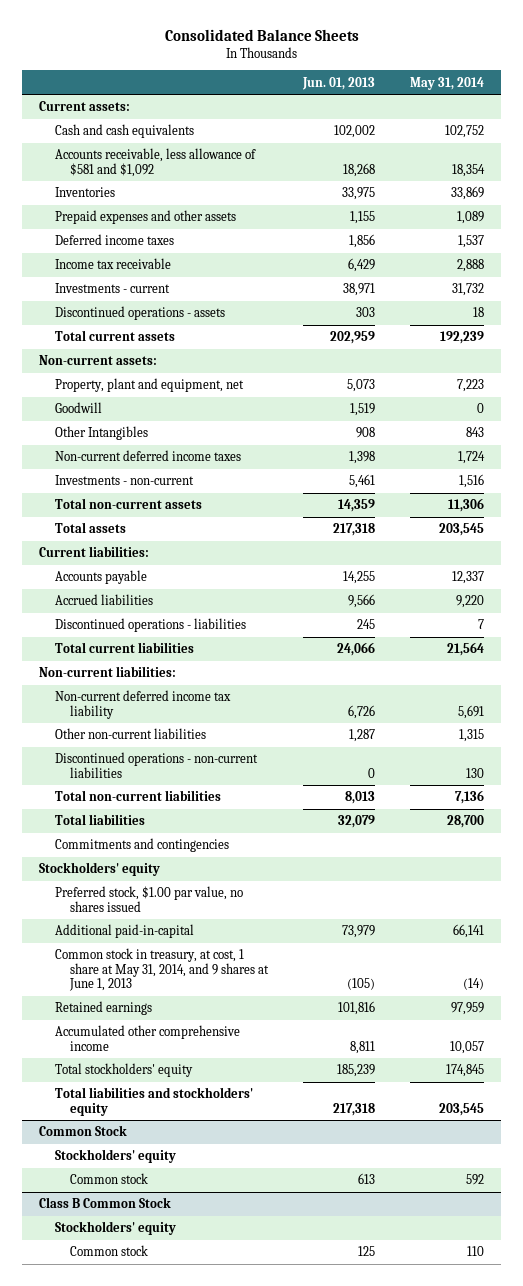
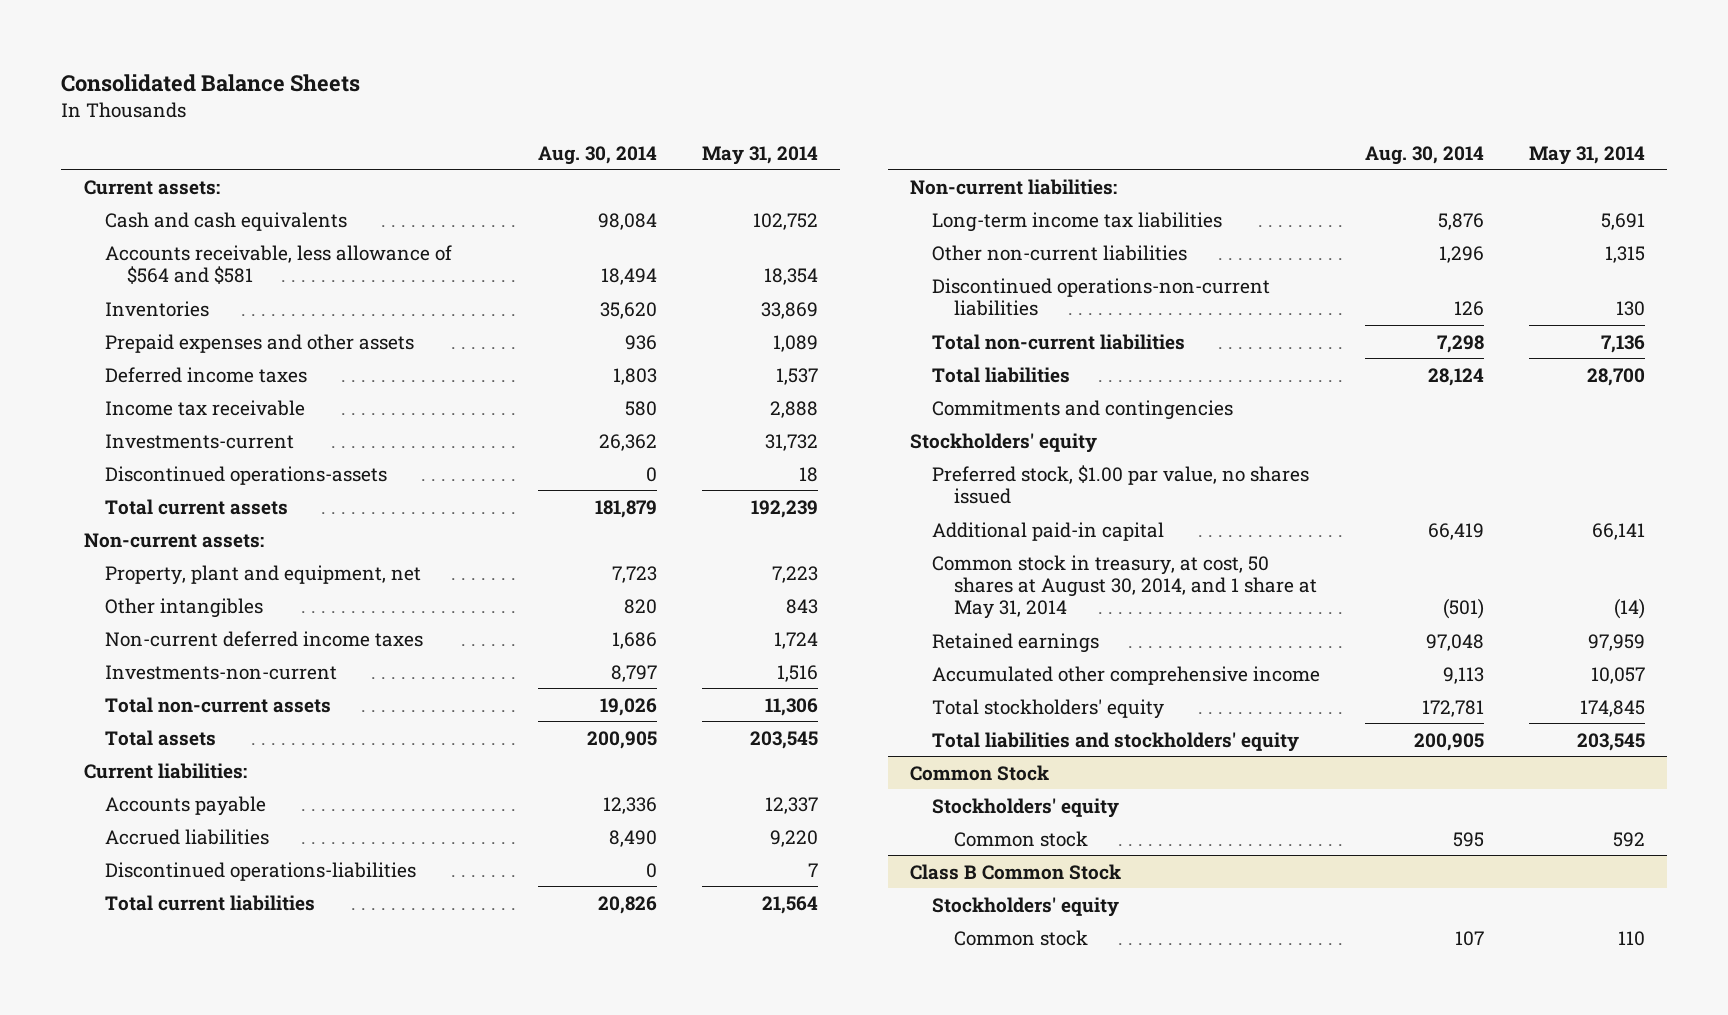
- | Jun. 01, 2013 | May 31, 2014
+ | Aug. 30, 2014 | May 31, 2014
- Accounts receivable, less allowance of $581 and $1,092 | 18,268 | 18,354
+ Accounts receivable, less allowance of $564 and $581 | 18,494 | 18,354
- Investments - current | 38,971 | 31,732
- Discontinued operations - assets | 303 | 18
+ Investments-current | 26,362 | 31,732
+ Discontinued operations-assets | 0 | 18
- Goodwill | 1,519 | 0
- Other Intangibles | 908 | 843
+ Other intangibles | 820 | 843
- Investments - non-current | 5,461 | 1,516
+ Investments-non-current | 8,797 | 1,516
- Discontinued operations - liabilities | 245 | 7
+ Discontinued operations-liabilities | 0 | 7
- Non-current deferred income tax liability | 6,726 | 5,691
+ Long-term income tax liabilities | 5,876 | 5,691
- Discontinued operations - non-current liabilities | 0 | 130
+ Discontinued operations-non-current liabilities | 126 | 130
- Additional paid-in-capital | 73,979 | 66,141
- Common stock in treasury, at cost, 1 share at May 31, 2014, and 9 shares at June 1, 2013 | (105) | (14)
+ Additional paid-in capital | 66,419 | 66,141
+ Common stock in treasury, at cost, 50 shares at August 30, 2014, and 1 share at May 31, 2014 | (501) | (14)

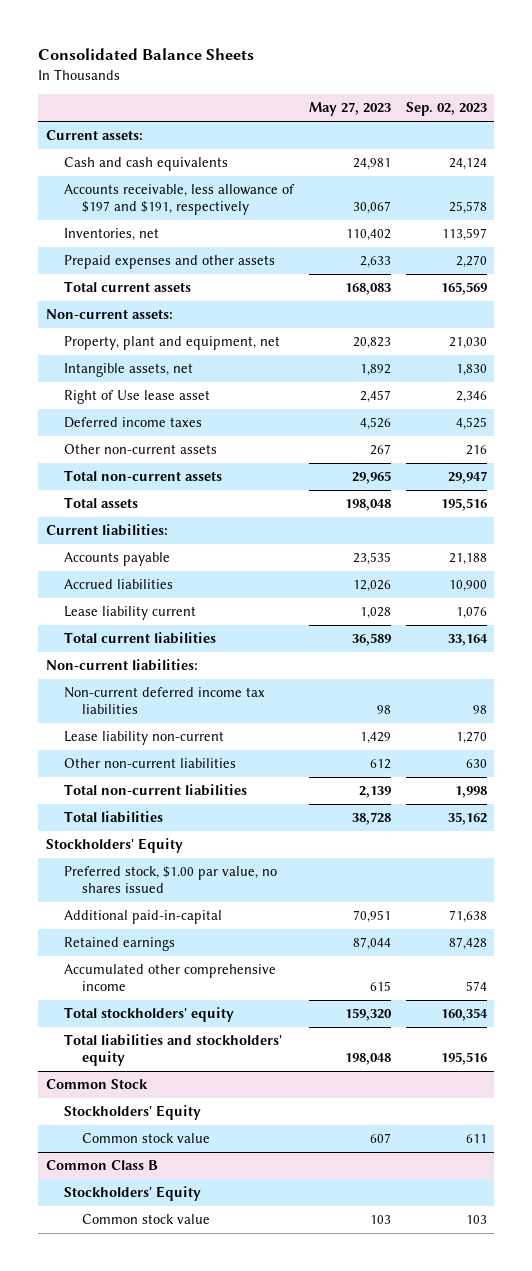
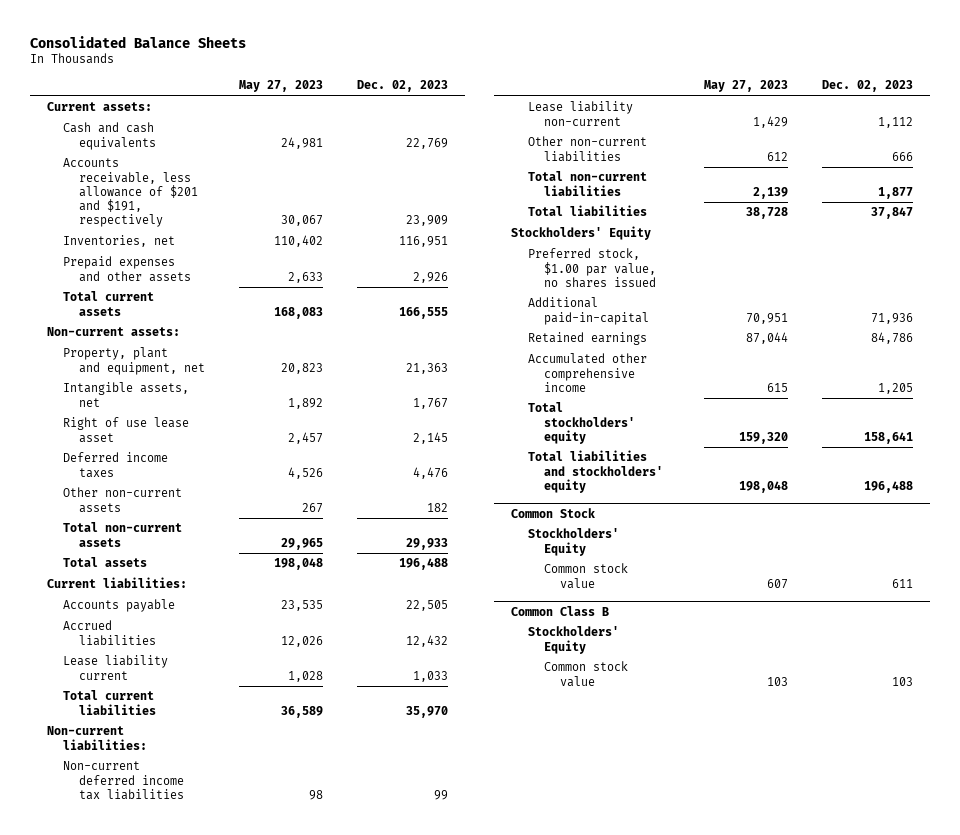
- | May 27, 2023 | Sep. 02, 2023
+ | May 27, 2023 | Dec. 02, 2023
- Accounts receivable, less allowance of $197 and $191, respectively | 30,067 | 25,578
+ Accounts receivable, less allowance of $201 and $191, respectively | 30,067 | 23,909
- Right of Use lease asset | 2,457 | 2,346
+ Right of use lease asset | 2,457 | 2,145

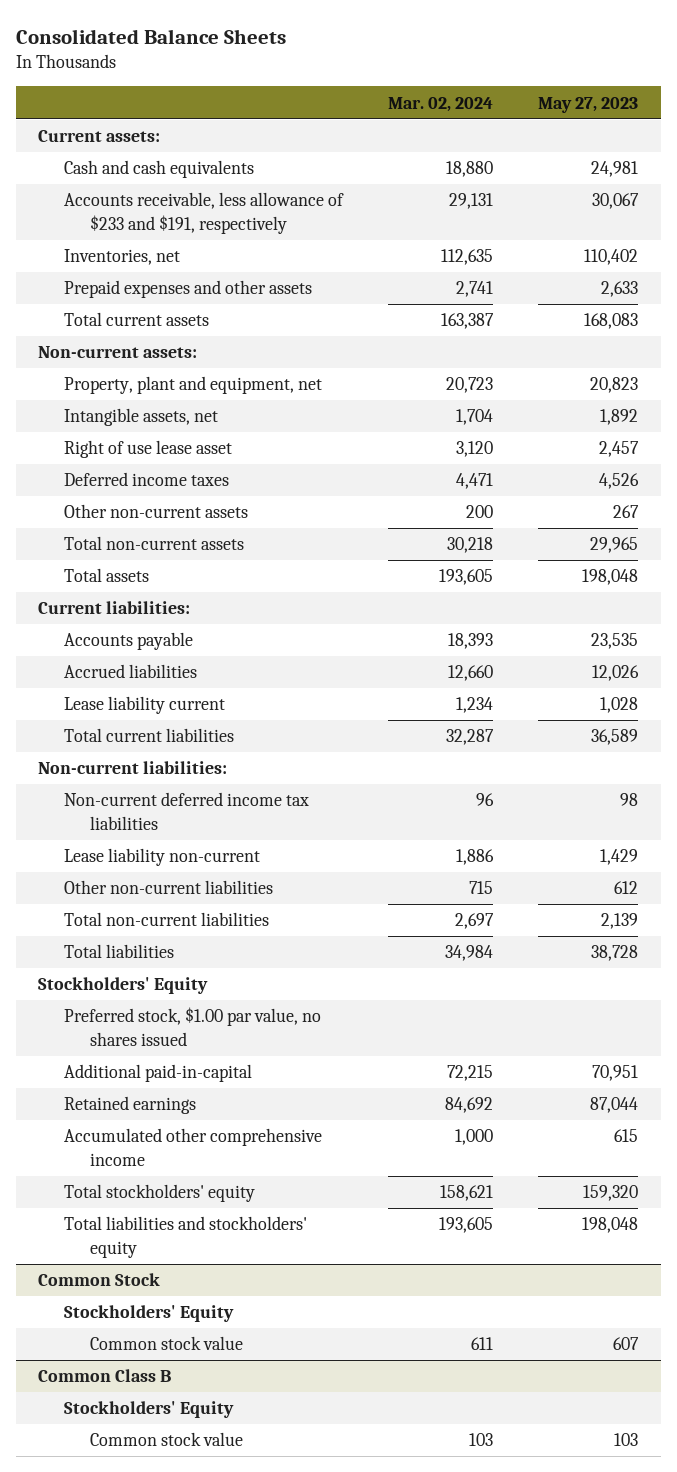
- | May 27, 2023 | Dec. 02, 2023
+ | Mar. 02, 2024 | May 27, 2023
- Accounts receivable, less allowance of $201 and $191, respectively | 30,067 | 23,909
+ Accounts receivable, less allowance of $233 and $191, respectively | 29,131 | 30,067

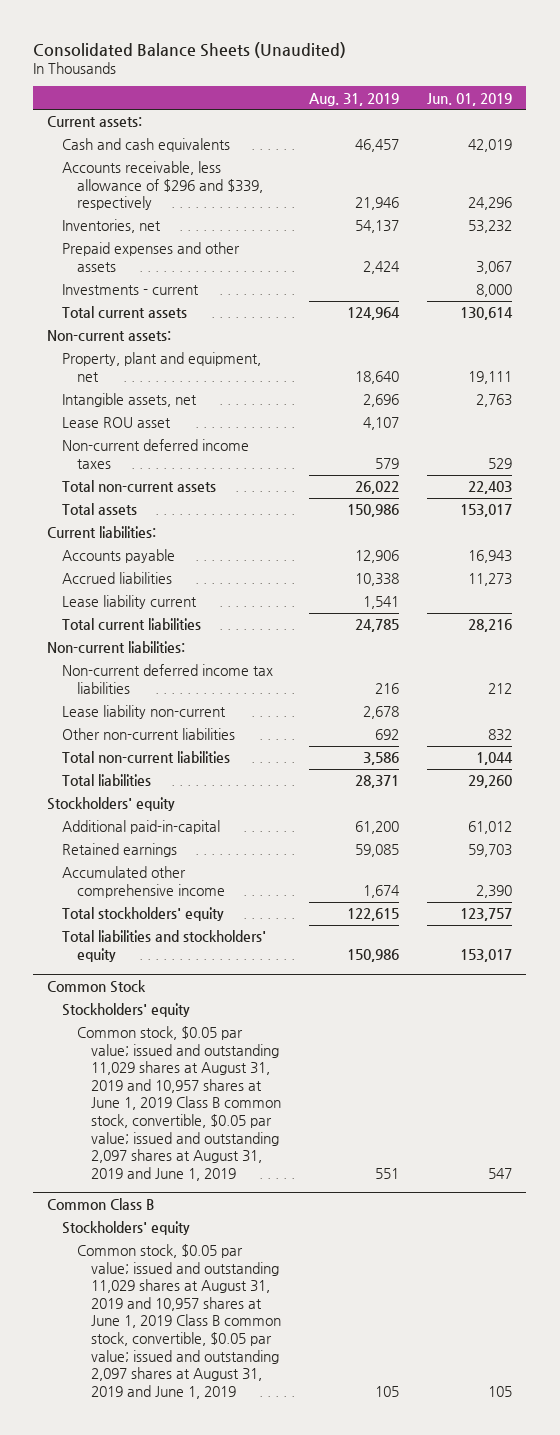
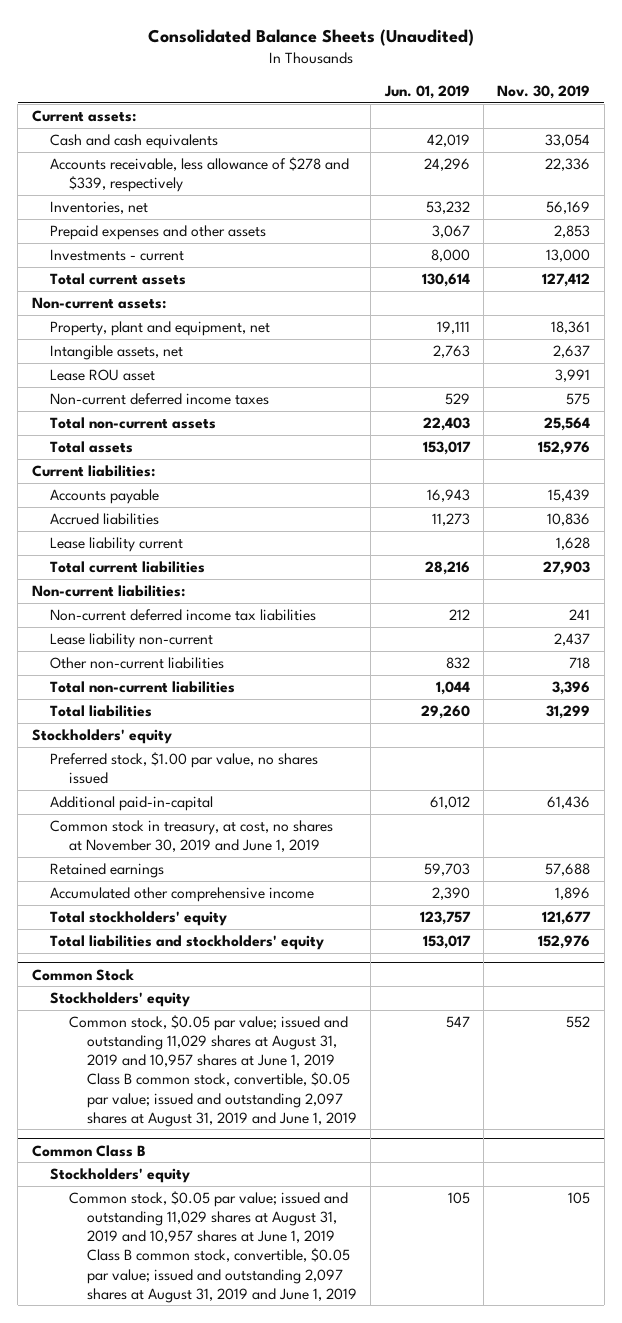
- | Aug. 31, 2019 | Jun. 01, 2019
+ | Jun. 01, 2019 | Nov. 30, 2019
- Accounts receivable, less allowance of $296 and $339, respectively | 21,946 | 24,296
+ Accounts receivable, less allowance of $278 and $339, respectively | 24,296 | 22,336
+ Preferred stock, $1.00 par value, no shares issued
+ Common stock in treasury, at cost, no shares at November 30, 2019 and June 1, 2019

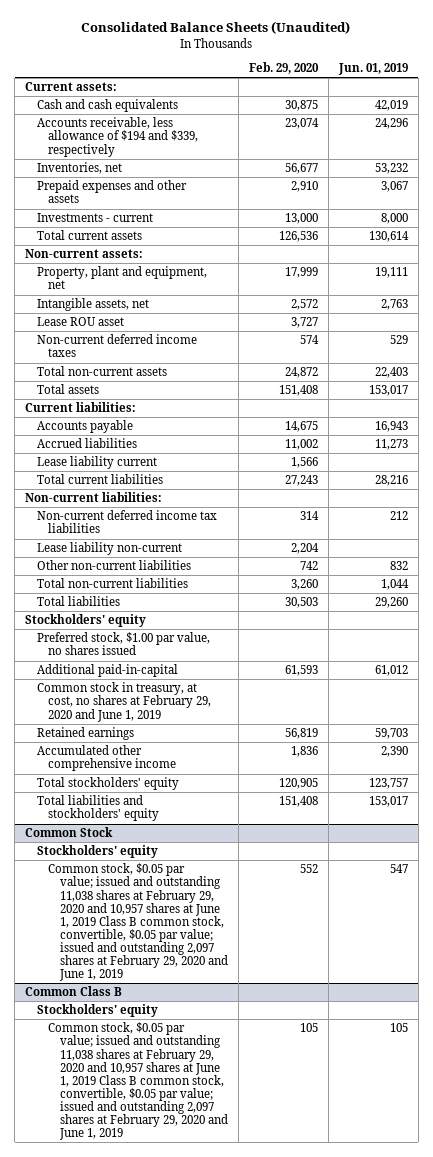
- | Jun. 01, 2019 | Nov. 30, 2019
+ | Feb. 29, 2020 | Jun. 01, 2019
- Accounts receivable, less allowance of $278 and $339, respectively | 24,296 | 22,336
+ Accounts receivable, less allowance of $194 and $339, respectively | 23,074 | 24,296
- Common stock in treasury, at cost, no shares at November 30, 2019 and June 1, 2019
+ Common stock in treasury, at cost, no shares at February 29, 2020 and June 1, 2019
@ Common Stock
- Common stock, $0.05 par value; issued and outstanding 11,029 shares at August 31, 2019 and 10,957 shares at June 1, 2019 Class B common stock, convertible, $0.05 par value; issued and outstanding 2,097 shares at August 31, 2019 and June 1, 2019 | 547 | 552
+ Common stock, $0.05 par value; issued and outstanding 11,038 shares at February 29, 2020 and 10,957 shares at June 1, 2019 Class B common stock, convertible, $0.05 par value; issued and outstanding 2,097 shares at February 29, 2020 and June 1, 2019 | 552 | 547
@ Common Class B
- Common stock, $0.05 par value; issued and outstanding 11,029 shares at August 31, 2019 and 10,957 shares at June 1, 2019 Class B common stock, convertible, $0.05 par value; issued and outstanding 2,097 shares at August 31, 2019 and June 1, 2019 | 105 | 105
+ Common stock, $0.05 par value; issued and outstanding 11,038 shares at February 29, 2020 and 10,957 shares at June 1, 2019 Class B common stock, convertible, $0.05 par value; issued and outstanding 2,097 shares at February 29, 2020 and June 1, 2019 | 105 | 105

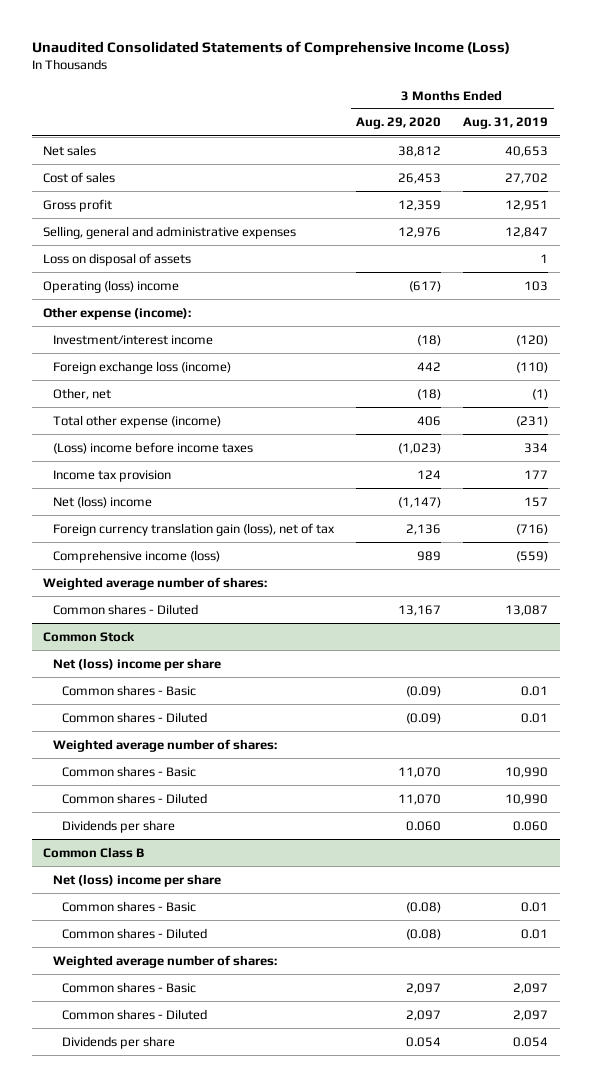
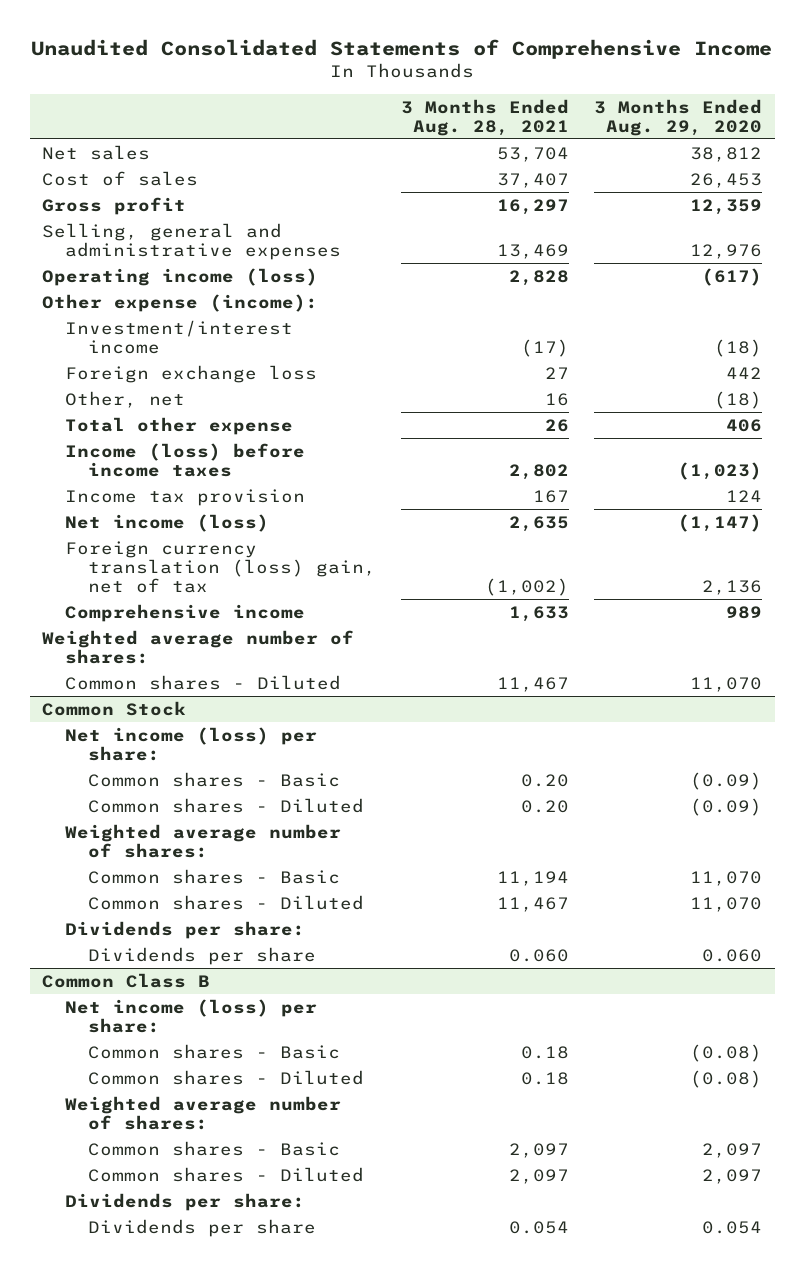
- Unaudited Consolidated Statements of Comprehensive Income (Loss)
+ Unaudited Consolidated Statements of Comprehensive Income
- | 3 Months Ended Aug. 29, 2020 | 3 Months Ended Aug. 31, 2019
+ | 3 Months Ended Aug. 28, 2021 | 3 Months Ended Aug. 29, 2020
- Loss on disposal of assets | | 1
- Operating (loss) income | (617) | 103
+ Operating income (loss) | 2,828 | (617)
- Foreign exchange loss (income) | 442 | (110)
+ Foreign exchange loss | 27 | 442
- Total other expense (income) | 406 | (231)
- (Loss) income before income taxes | (1,023) | 334
+ Total other expense | 26 | 406
+ Income (loss) before income taxes | 2,802 | (1,023)
- Net (loss) income | (1,147) | 157
- Foreign currency translation gain (loss), net of tax | 2,136 | (716)
- Comprehensive income (loss) | 989 | (559)
+ Net income (loss) | 2,635 | (1,147)
+ Foreign currency translation (loss) gain, net of tax | (1,002) | 2,136
+ Comprehensive income | 1,633 | 989
- Common shares - Diluted | 13,167 | 13,087
+ Common shares - Diluted | 11,467 | 11,070
@ Common Stock
- Net (loss) income per share
+ Net income (loss) per share:
+ Dividends per share:
@ Common Class B
- Net (loss) income per share
+ Net income (loss) per share:
+ Dividends per share:

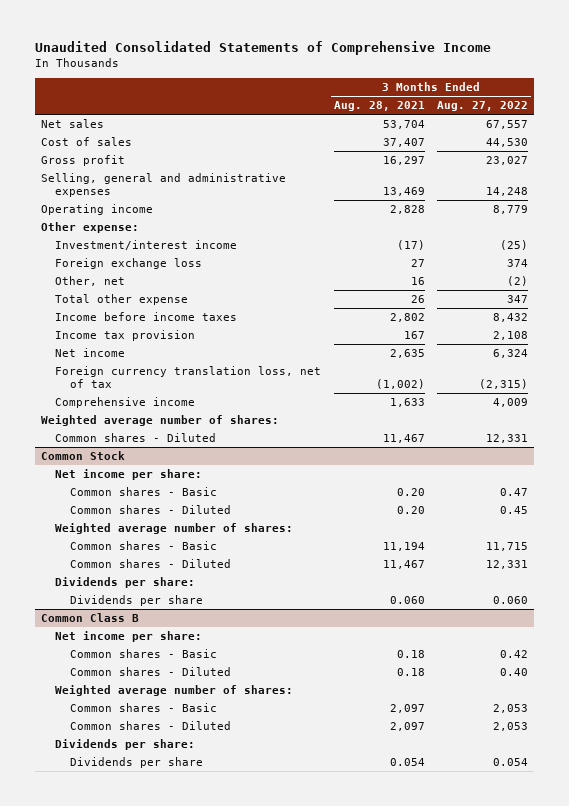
- | 3 Months Ended Aug. 28, 2021 | 3 Months Ended Aug. 29, 2020
+ | 3 Months Ended Aug. 28, 2021 | 3 Months Ended Aug. 27, 2022
- Operating income (loss) | 2,828 | (617)
- Other expense (income):
+ Operating income | 2,828 | 8,779
+ Other expense:
- Income (loss) before income taxes | 2,802 | (1,023)
+ Income before income taxes | 2,802 | 8,432
- Net income (loss) | 2,635 | (1,147)
- Foreign currency translation (loss) gain, net of tax | (1,002) | 2,136
+ Net income | 2,635 | 6,324
+ Foreign currency translation loss, net of tax | (1,002) | (2,315)
@ Common Stock
- Net income (loss) per share:
+ Net income per share:
@ Common Class B
- Net income (loss) per share:
+ Net income per share:

